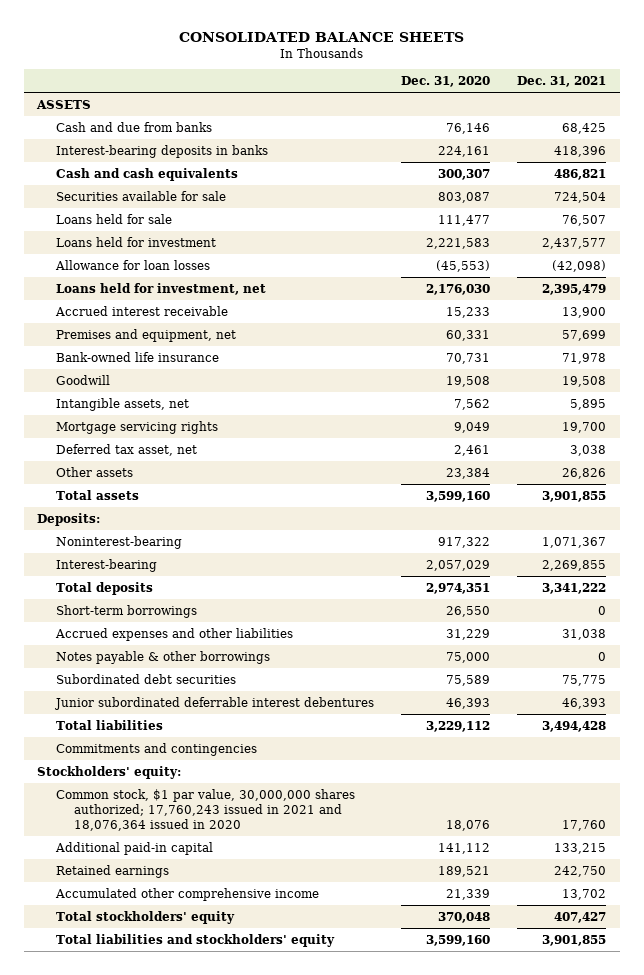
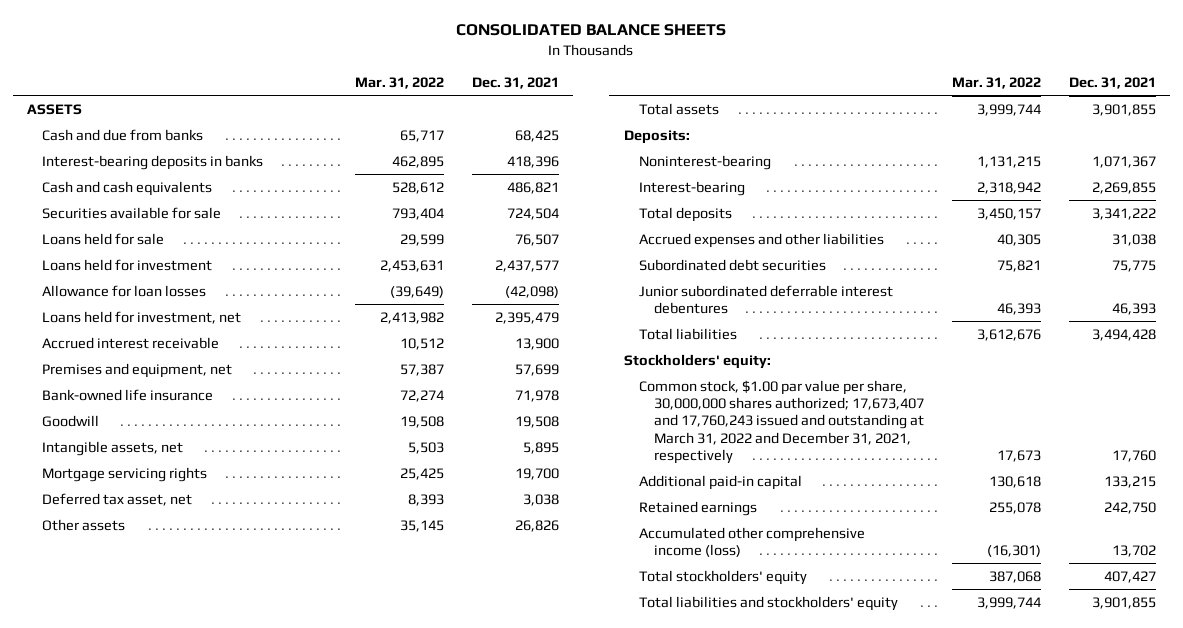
- | Dec. 31, 2020 | Dec. 31, 2021
+ | Mar. 31, 2022 | Dec. 31, 2021
- Short-term borrowings | 26,550 | 0
- Notes payable & other borrowings | 75,000 | 0
- Commitments and contingencies
- Common stock, $1 par value, 30,000,000 shares authorized; 17,760,243 issued in 2021 and 18,076,364 issued in 2020 | 18,076 | 17,760
+ Common stock, $1.00 par value per share, 30,000,000 shares authorized; 17,673,407 and 17,760,243 issued and outstanding at March 31, 2022 and December 31, 2021, respectively | 17,673 | 17,760
- Accumulated other comprehensive income | 21,339 | 13,702
+ Accumulated other comprehensive income (loss) | (16,301) | 13,702

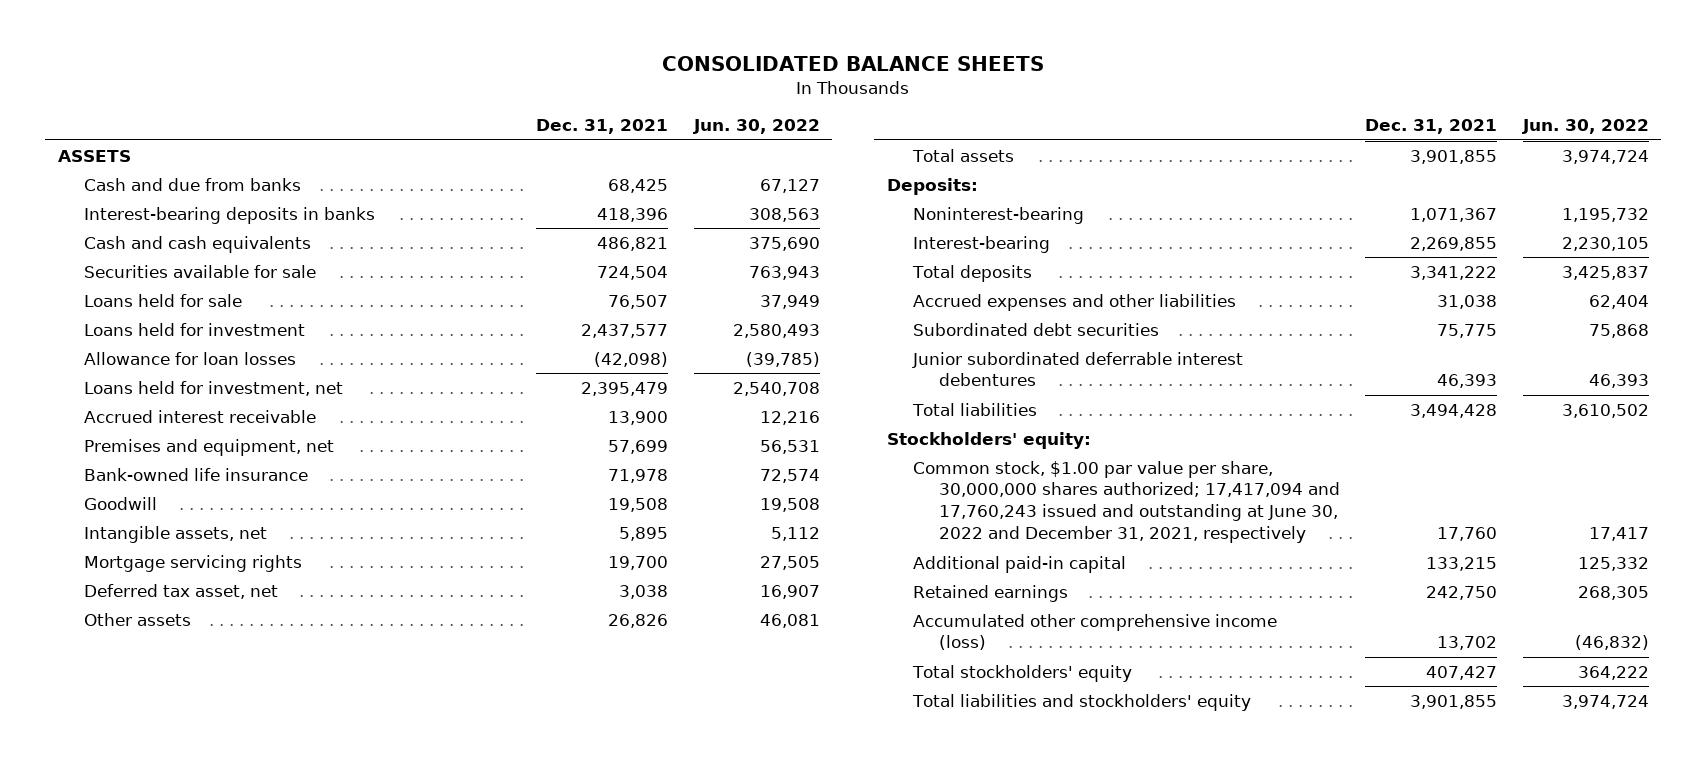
- | Mar. 31, 2022 | Dec. 31, 2021
+ | Dec. 31, 2021 | Jun. 30, 2022
- Common stock, $1.00 par value per share, 30,000,000 shares authorized; 17,673,407 and 17,760,243 issued and outstanding at March 31, 2022 and December 31, 2021, respectively | 17,673 | 17,760
+ Common stock, $1.00 par value per share, 30,000,000 shares authorized; 17,417,094 and 17,760,243 issued and outstanding at June 30, 2022 and December 31, 2021, respectively | 17,760 | 17,417

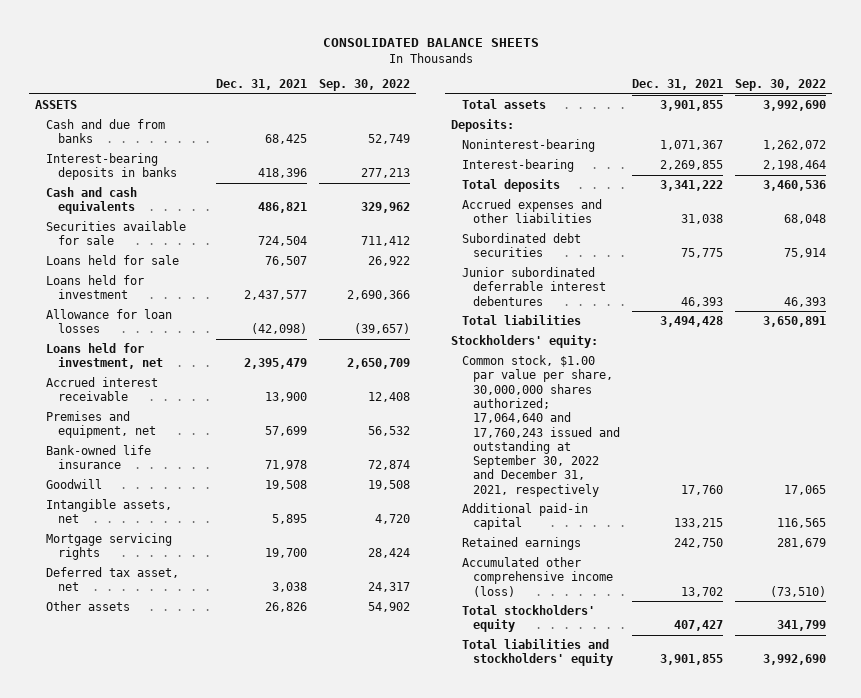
- | Dec. 31, 2021 | Jun. 30, 2022
+ | Dec. 31, 2021 | Sep. 30, 2022
- Common stock, $1.00 par value per share, 30,000,000 shares authorized; 17,417,094 and 17,760,243 issued and outstanding at June 30, 2022 and December 31, 2021, respectively | 17,760 | 17,417
+ Common stock, $1.00 par value per share, 30,000,000 shares authorized; 17,064,640 and 17,760,243 issued and outstanding at September 30, 2022 and December 31, 2021, respectively | 17,760 | 17,065

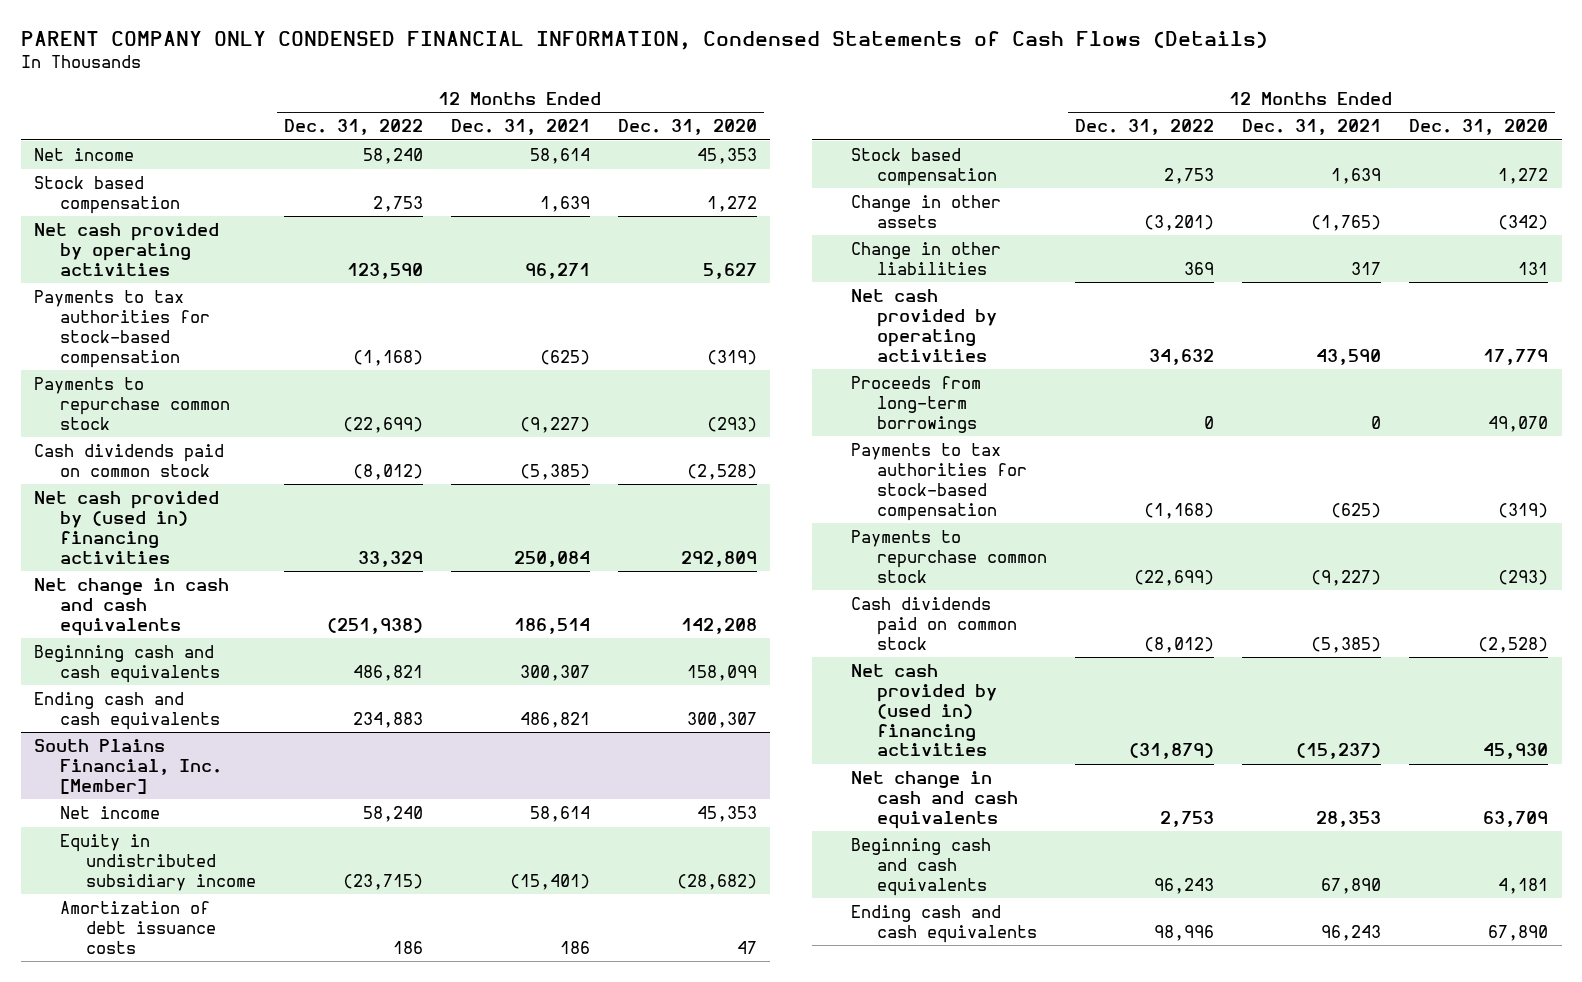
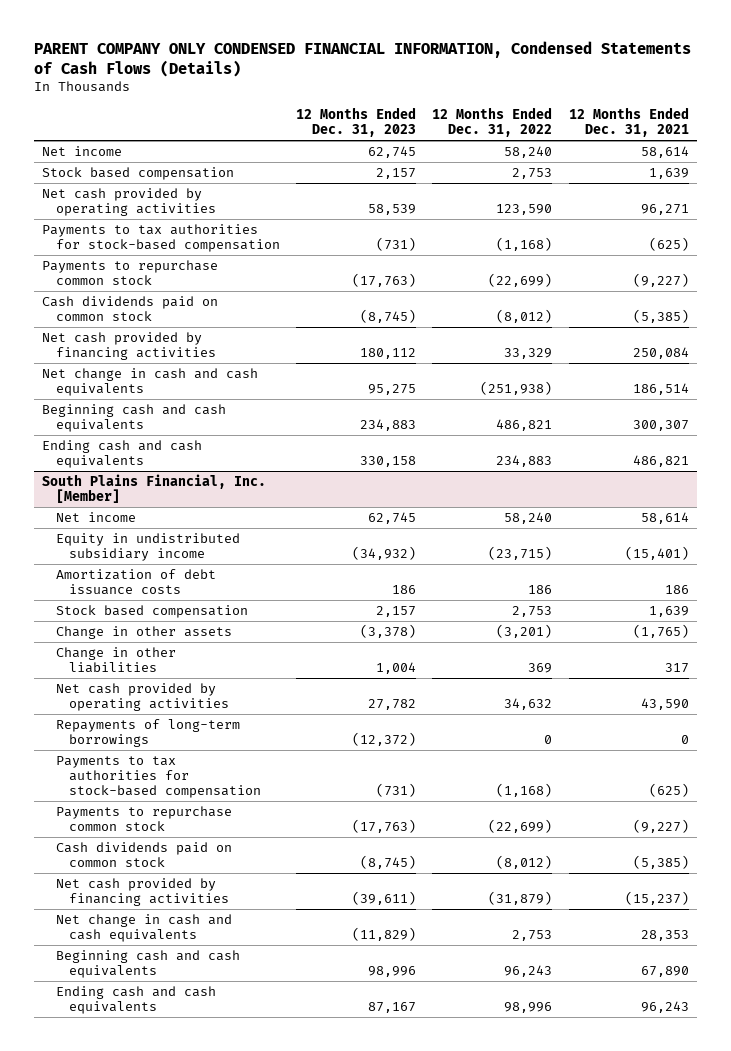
- | 12 Months Ended Dec. 31, 2022 | 12 Months Ended Dec. 31, 2021 | 12 Months Ended Dec. 31, 2020
+ | 12 Months Ended Dec. 31, 2023 | 12 Months Ended Dec. 31, 2022 | 12 Months Ended Dec. 31, 2021
- Net cash provided by (used in) financing activities | 33,329 | 250,084 | 292,809
+ Net cash provided by financing activities | 180,112 | 33,329 | 250,084
@ South Plains Financial, Inc. [Member]
- Proceeds from long-term borrowings | 0 | 0 | 49,070
+ Repayments of long-term borrowings | (12,372) | 0 | 0
- Net cash provided by (used in) financing activities | (31,879) | (15,237) | 45,930
+ Net cash provided by financing activities | (39,611) | (31,879) | (15,237)

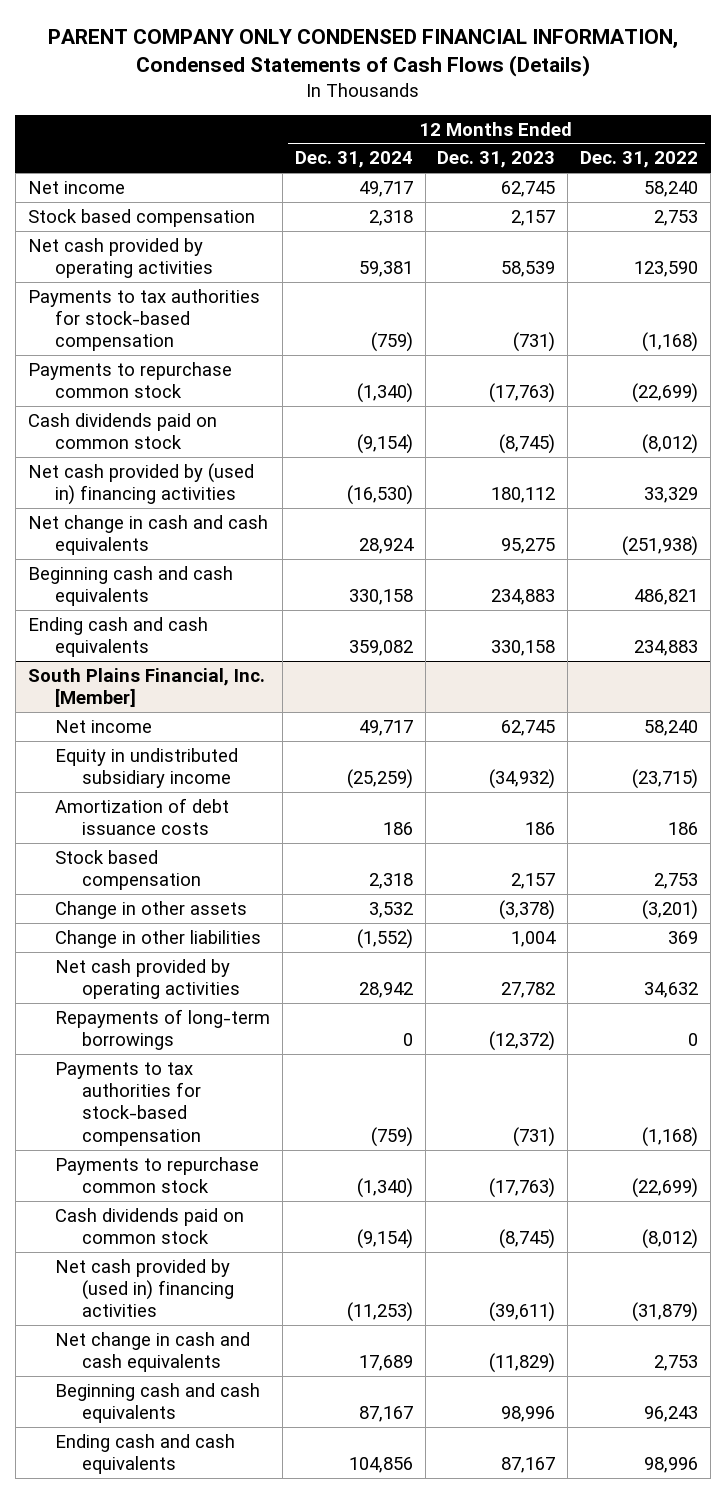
- | 12 Months Ended Dec. 31, 2023 | 12 Months Ended Dec. 31, 2022 | 12 Months Ended Dec. 31, 2021
+ | 12 Months Ended Dec. 31, 2024 | 12 Months Ended Dec. 31, 2023 | 12 Months Ended Dec. 31, 2022
- Net cash provided by financing activities | 180,112 | 33,329 | 250,084
+ Net cash provided by (used in) financing activities | (16,530) | 180,112 | 33,329
@ South Plains Financial, Inc. [Member]
- Net cash provided by financing activities | (39,611) | (31,879) | (15,237)
+ Net cash provided by (used in) financing activities | (11,253) | (39,611) | (31,879)

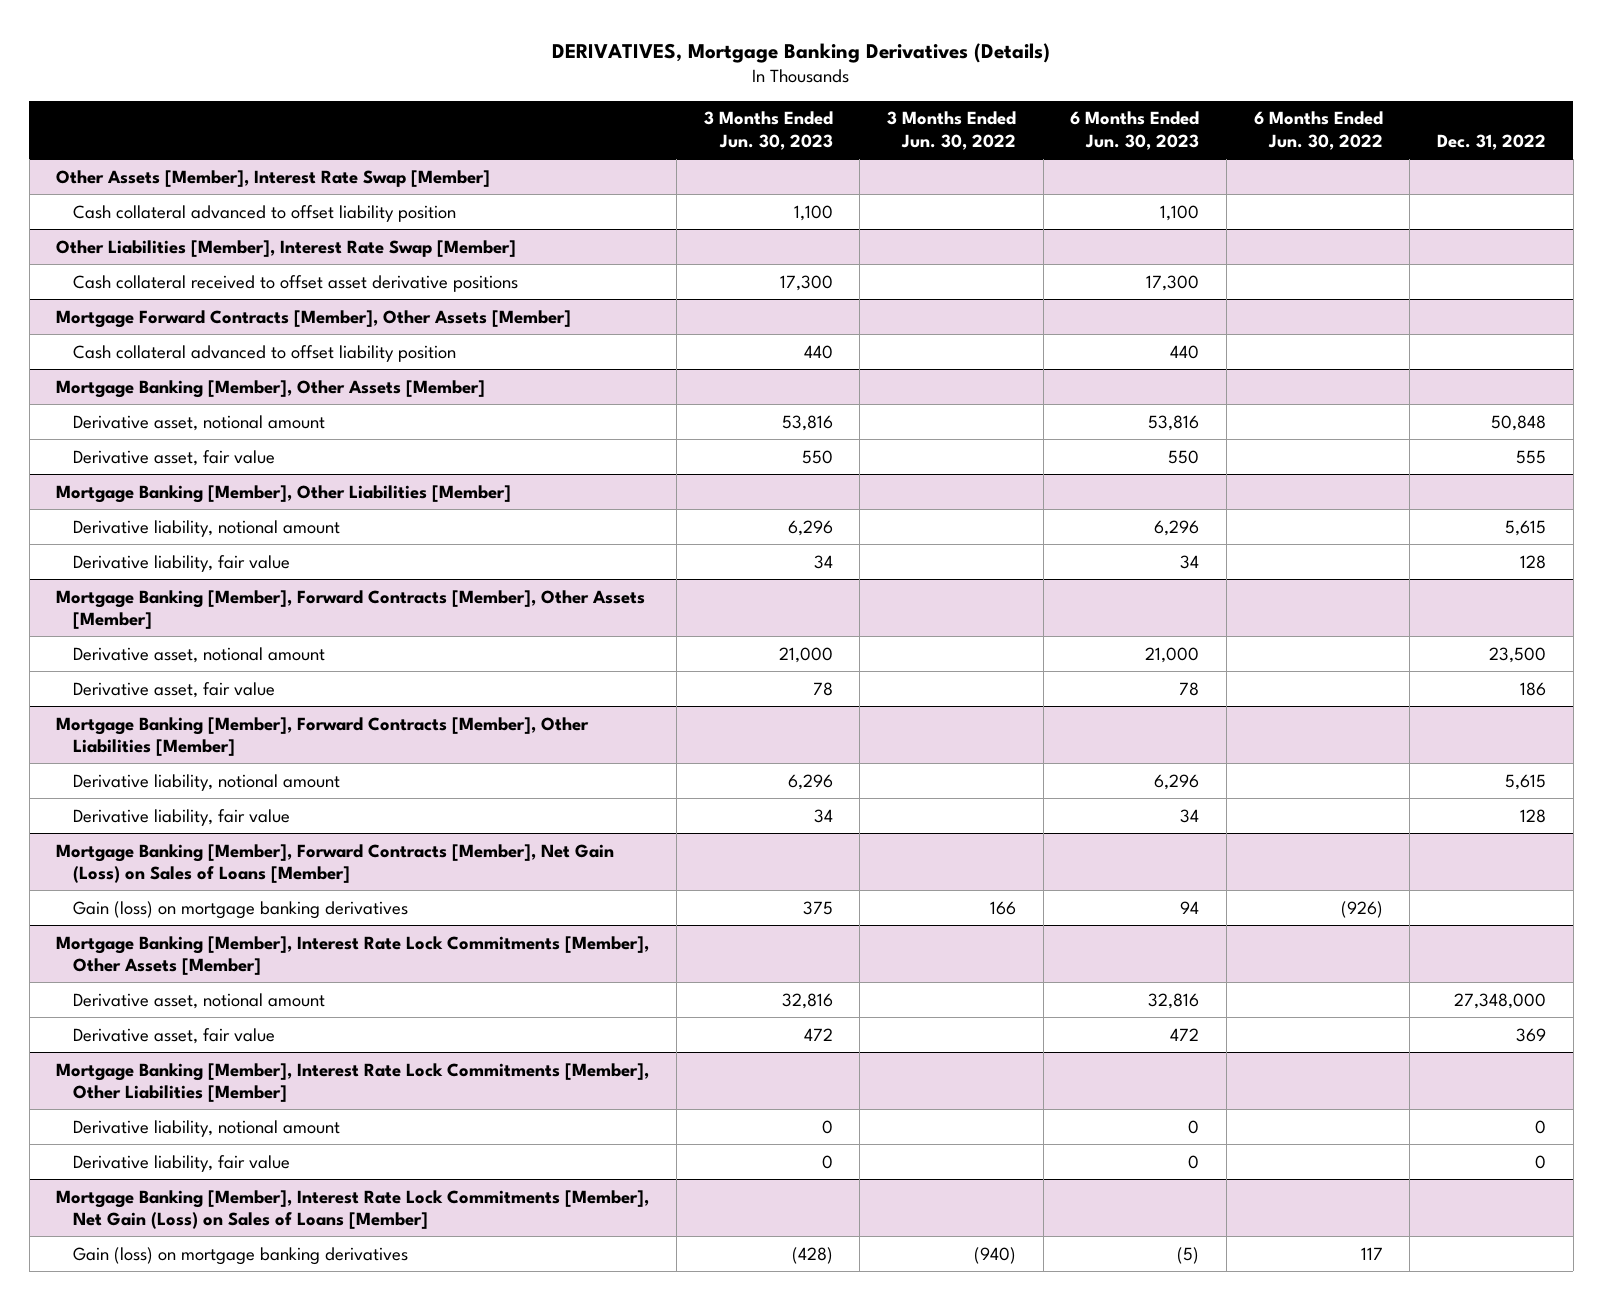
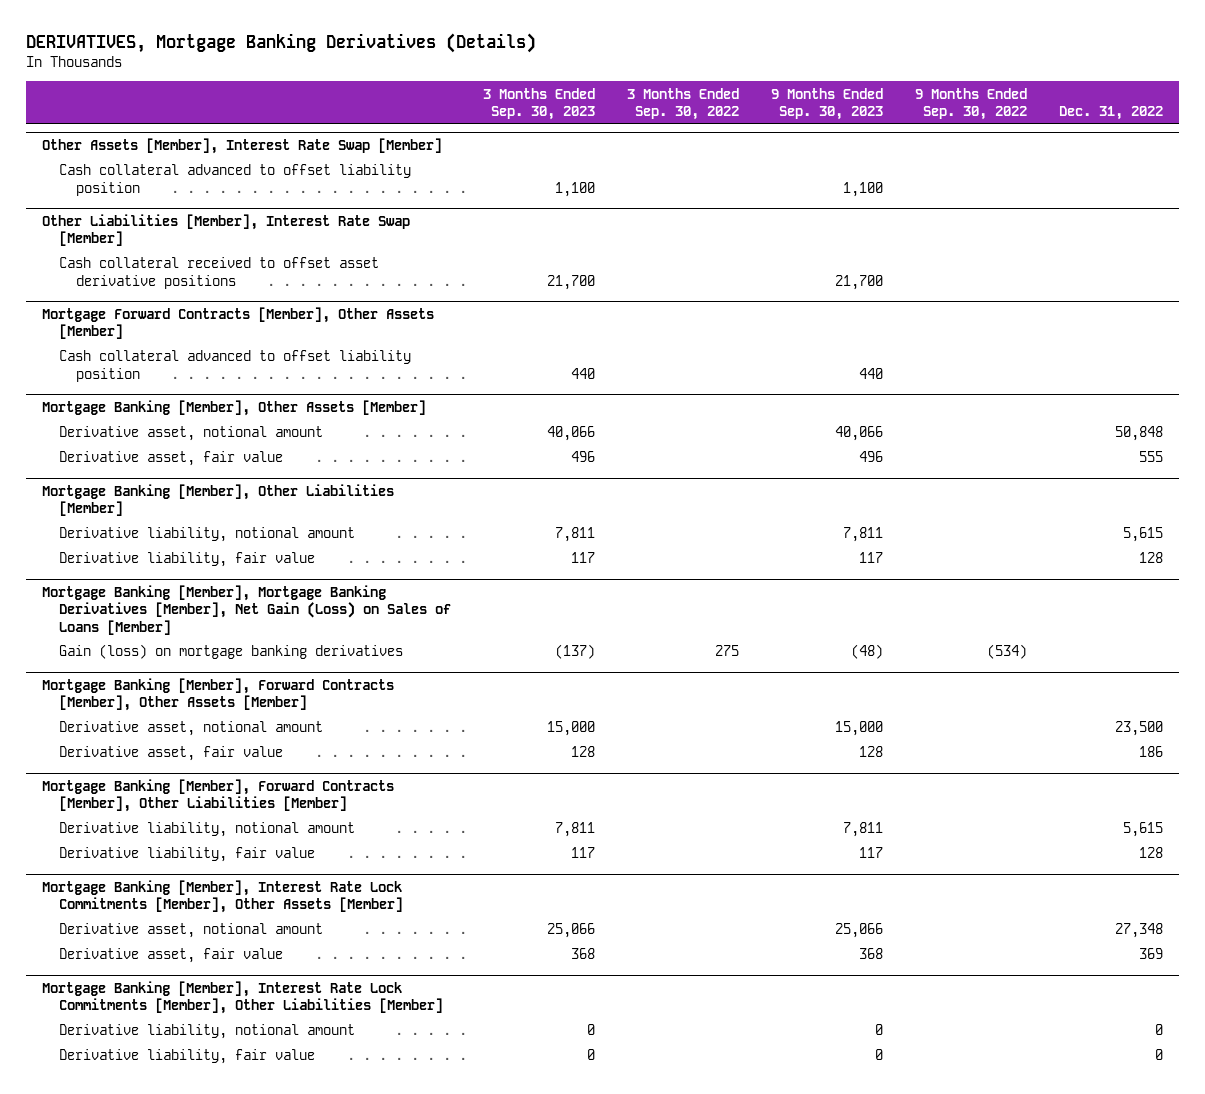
- | 3 Months Ended Jun. 30, 2023 | 3 Months Ended Jun. 30, 2022 | 6 Months Ended Jun. 30, 2023 | 6 Months Ended Jun. 30, 2022 | Dec. 31, 2022
+ | 3 Months Ended Sep. 30, 2023 | 3 Months Ended Sep. 30, 2022 | 9 Months Ended Sep. 30, 2023 | 9 Months Ended Sep. 30, 2022 | Dec. 31, 2022
+ Mortgage Banking [Member], Mortgage Banking Derivatives [Member], Net Gain (Loss) on Sales of Loans [Member]
+ Gain (loss) on mortgage banking derivatives | (137) | 275 | (48) | (534) |
- Mortgage Banking [Member], Forward Contracts [Member], Net Gain (Loss) on Sales of Loans [Member]
- Gain (loss) on mortgage banking derivatives | 375 | 166 | 94 | (926) |
@ Mortgage Banking [Member], Interest Rate Lock Commitments [Member], Other Assets [Member]
- Derivative asset, notional amount | 32,816 | | 32,816 | | 27,348,000
+ Derivative asset, notional amount | 25,066 | | 25,066 | | 27,348
- Mortgage Banking [Member], Interest Rate Lock Commitments [Member], Net Gain (Loss) on Sales of Loans [Member]
- Gain (loss) on mortgage banking derivatives | (428) | (940) | (5) | 117 |

